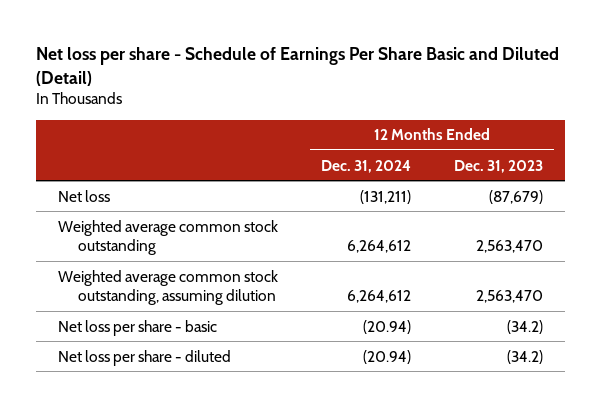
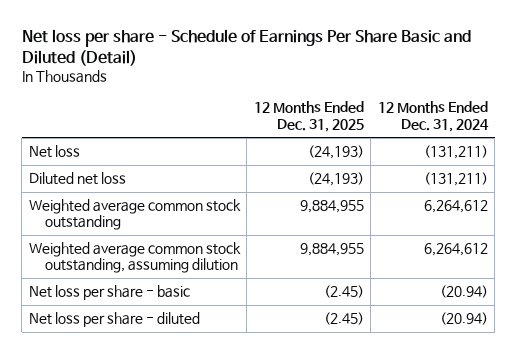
- | 12 Months Ended Dec. 31, 2024 | 12 Months Ended Dec. 31, 2023
+ | 12 Months Ended Dec. 31, 2025 | 12 Months Ended Dec. 31, 2024
+ Diluted net loss | (24,193) | (131,211)

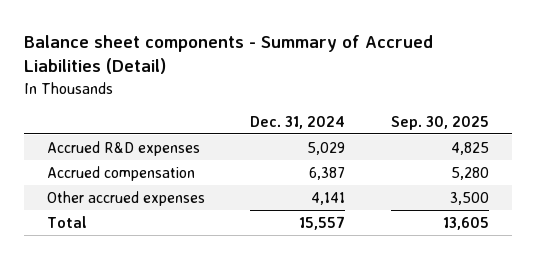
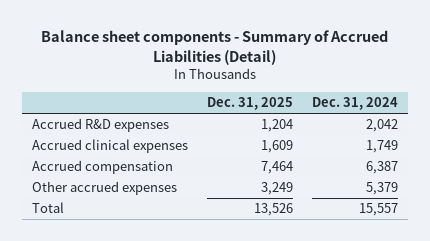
- | Dec. 31, 2024 | Sep. 30, 2025
+ | Dec. 31, 2025 | Dec. 31, 2024
- Accrued R&D expenses | 5,029 | 4,825
+ Accrued R&D expenses | 1,204 | 2,042
+ Accrued clinical expenses | 1,609 | 1,749
- Other accrued expenses | 4,141 | 3,500
+ Other accrued expenses | 3,249 | 5,379

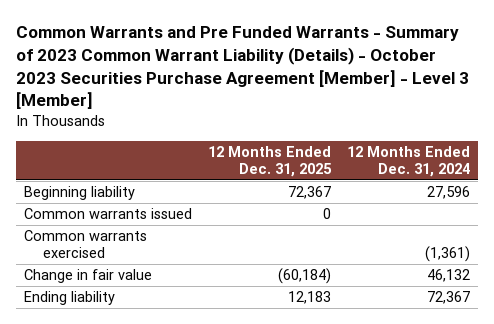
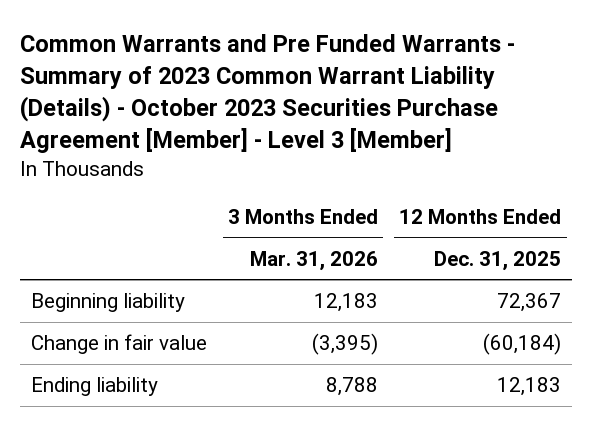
- | 12 Months Ended Dec. 31, 2025 | 12 Months Ended Dec. 31, 2024
+ | 3 Months Ended Mar. 31, 2026 | 12 Months Ended Dec. 31, 2025
- Common warrants issued | 0 |
- Common warrants exercised | | (1,361)

